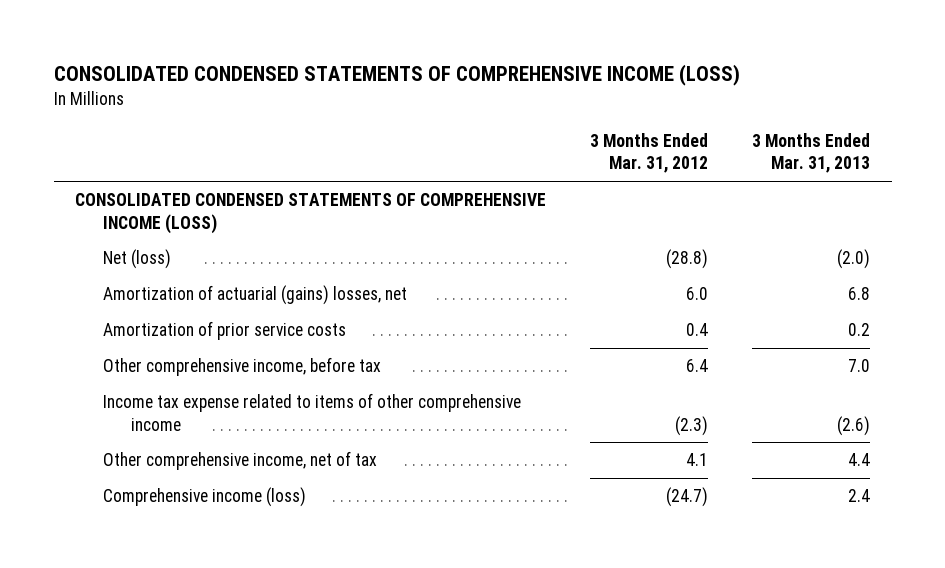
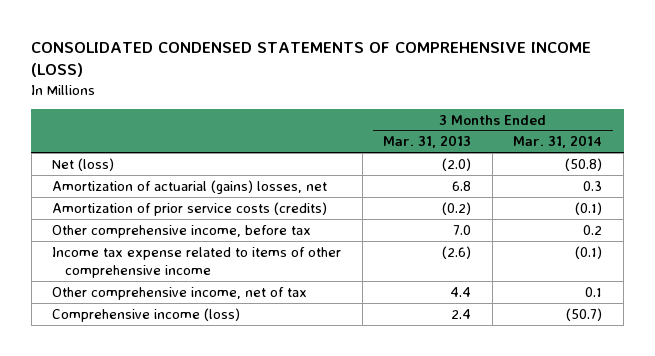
- | 3 Months Ended Mar. 31, 2012 | 3 Months Ended Mar. 31, 2013
+ | 3 Months Ended Mar. 31, 2013 | 3 Months Ended Mar. 31, 2014
- CONSOLIDATED CONDENSED STATEMENTS OF COMPREHENSIVE INCOME (LOSS)
- Amortization of prior service costs | 0.4 | 0.2
+ Amortization of prior service costs (credits) | (0.2) | (0.1)

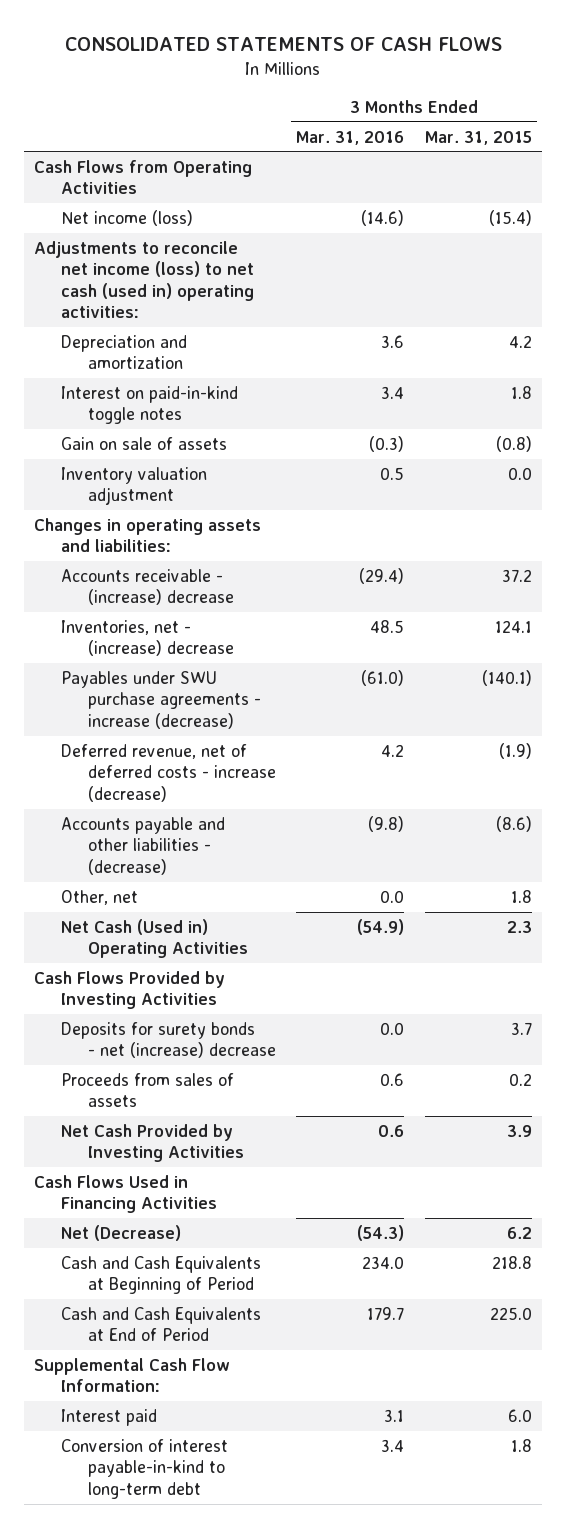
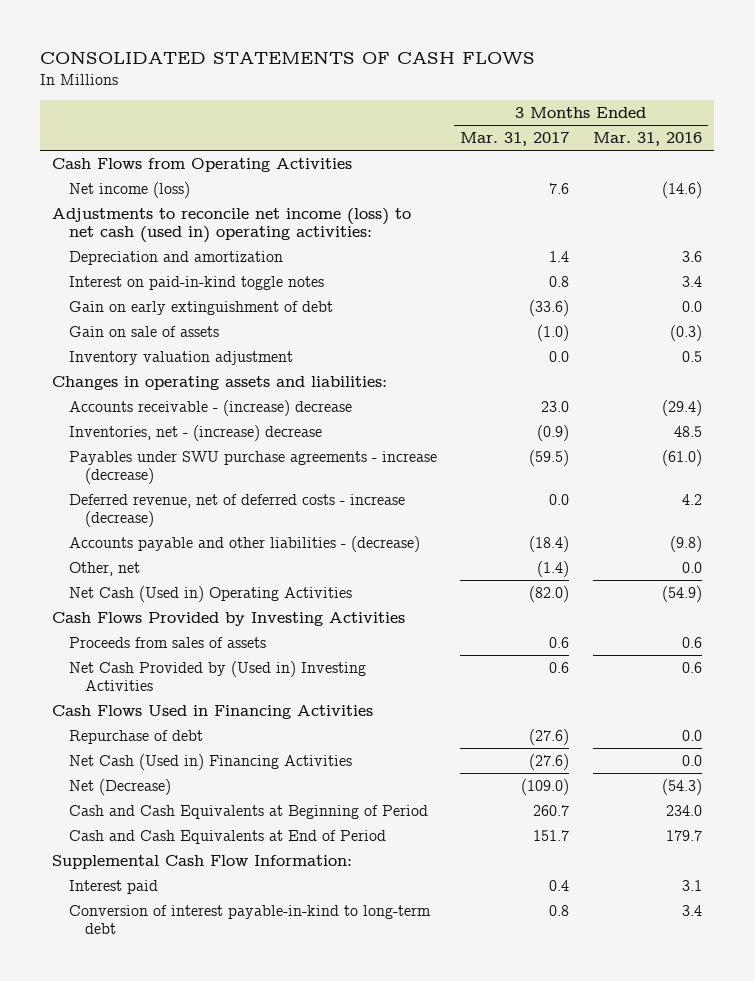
- | 3 Months Ended Mar. 31, 2016 | 3 Months Ended Mar. 31, 2015
+ | 3 Months Ended Mar. 31, 2017 | 3 Months Ended Mar. 31, 2016
+ Gain on early extinguishment of debt | (33.6) | 0.0
- Deposits for surety bonds - net (increase) decrease | 0.0 | 3.7
- Net Cash Provided by Investing Activities | 0.6 | 3.9
+ Net Cash Provided by (Used in) Investing Activities | 0.6 | 0.6
+ Repurchase of debt | (27.6) | 0.0
+ Net Cash (Used in) Financing Activities | (27.6) | 0.0

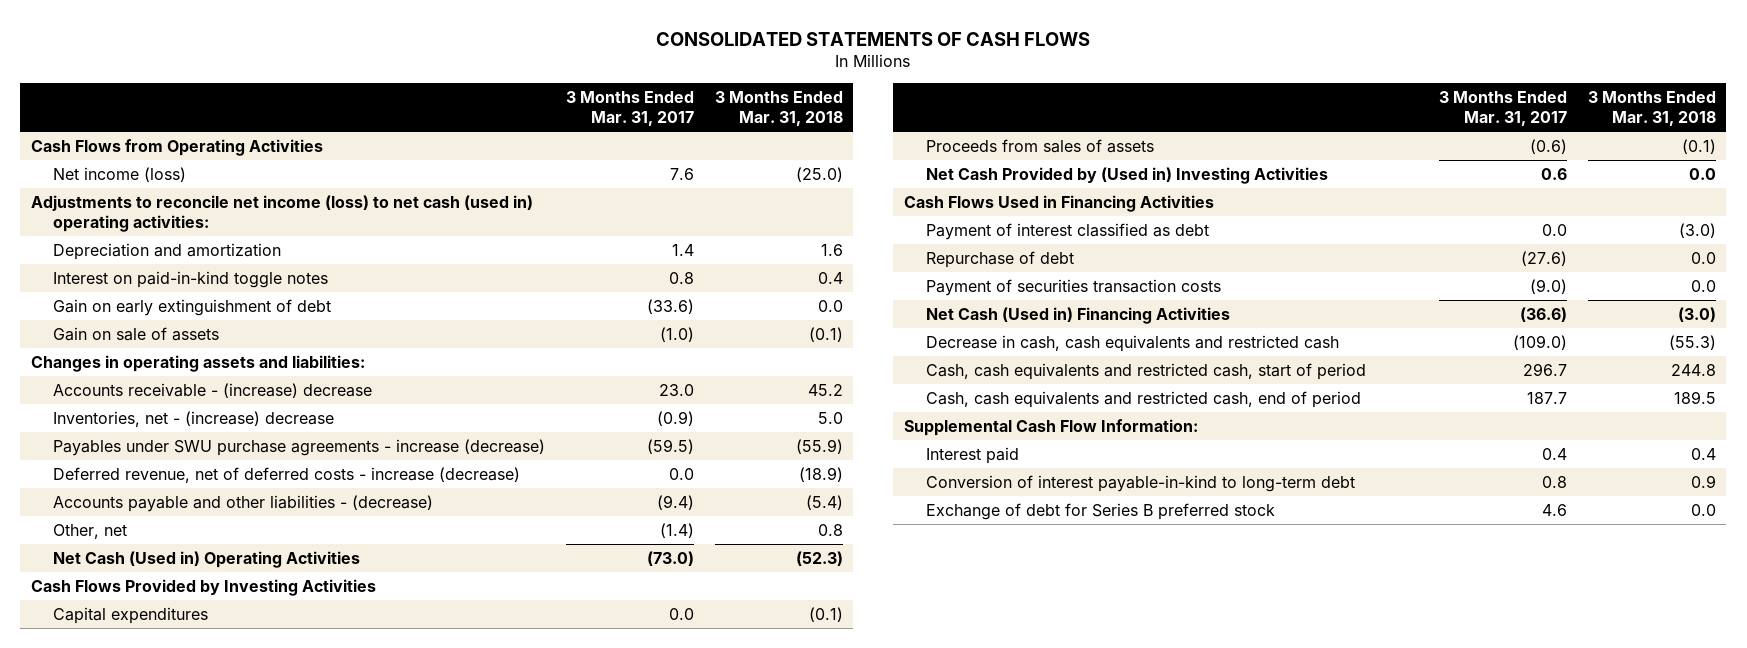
- | 3 Months Ended Mar. 31, 2017 | 3 Months Ended Mar. 31, 2016
+ | 3 Months Ended Mar. 31, 2017 | 3 Months Ended Mar. 31, 2018
- Inventory valuation adjustment | 0.0 | 0.5
- Accounts payable and other liabilities - (decrease) | (18.4) | (9.8)
+ Accounts payable and other liabilities - (decrease) | (9.4) | (5.4)
- Net Cash (Used in) Operating Activities | (82.0) | (54.9)
+ Net Cash (Used in) Operating Activities | (73.0) | (52.3)
- Proceeds from sales of assets | 0.6 | 0.6
+ Capital expenditures | 0.0 | (0.1)
+ Proceeds from sales of assets | (0.6) | (0.1)
+ Payment of interest classified as debt | 0.0 | (3.0)
- Net Cash (Used in) Financing Activities | (27.6) | 0.0
- Net (Decrease) | (109.0) | (54.3)
- Cash and Cash Equivalents at Beginning of Period | 260.7 | 234.0
- Cash and Cash Equivalents at End of Period | 151.7 | 179.7
+ Payment of securities transaction costs | (9.0) | 0.0
+ Net Cash (Used in) Financing Activities | (36.6) | (3.0)
+ Decrease in cash, cash equivalents and restricted cash | (109.0) | (55.3)
+ Cash, cash equivalents and restricted cash, start of period | 296.7 | 244.8
+ Cash, cash equivalents and restricted cash, end of period | 187.7 | 189.5
+ Exchange of debt for Series B preferred stock | 4.6 | 0.0

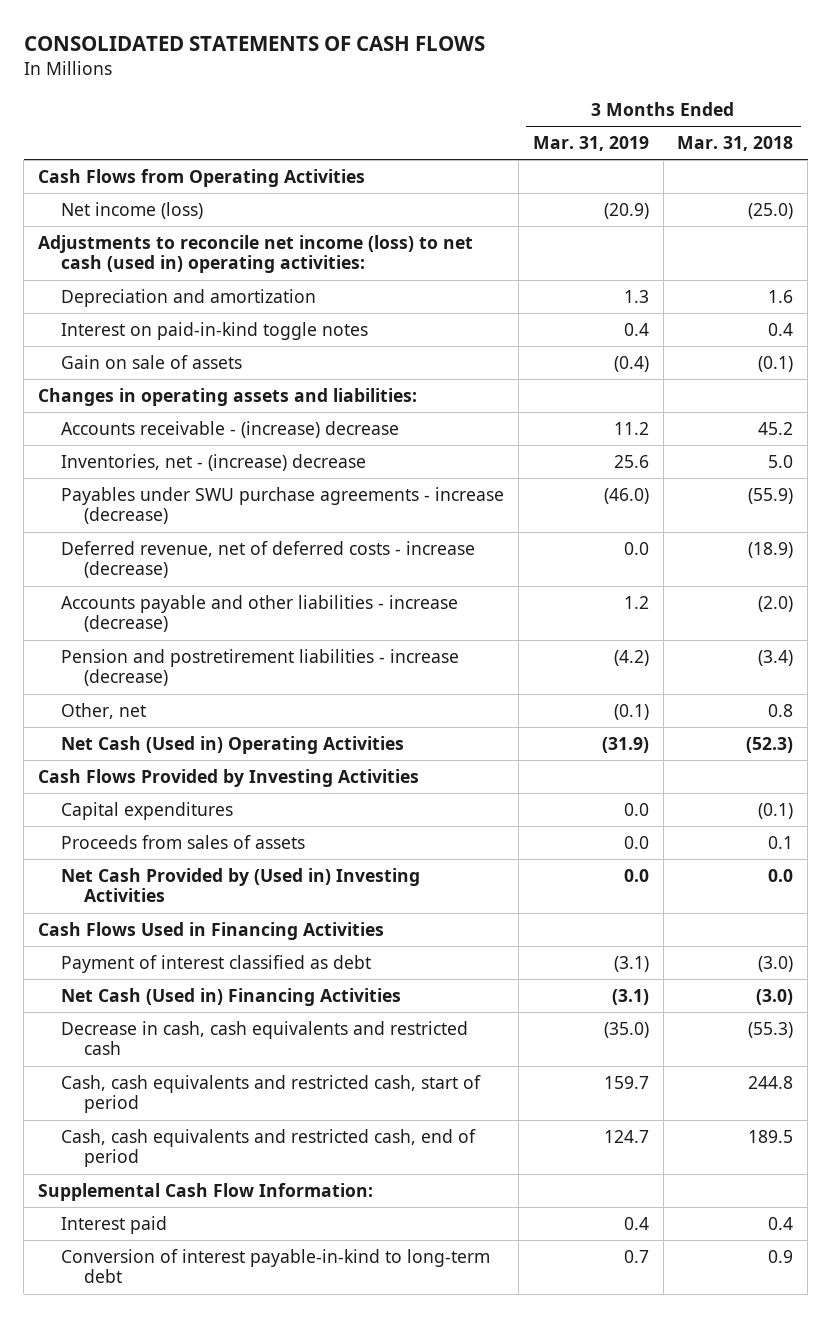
- | 3 Months Ended Mar. 31, 2017 | 3 Months Ended Mar. 31, 2018
+ | 3 Months Ended Mar. 31, 2019 | 3 Months Ended Mar. 31, 2018
- Gain on early extinguishment of debt | (33.6) | 0.0
- Accounts payable and other liabilities - (decrease) | (9.4) | (5.4)
+ Accounts payable and other liabilities - increase (decrease) | 1.2 | (2.0)
+ Pension and postretirement liabilities - increase (decrease) | (4.2) | (3.4)
- Proceeds from sales of assets | (0.6) | (0.1)
+ Proceeds from sales of assets | 0.0 | 0.1
- Repurchase of debt | (27.6) | 0.0
- Payment of securities transaction costs | (9.0) | 0.0
- Exchange of debt for Series B preferred stock | 4.6 | 0.0

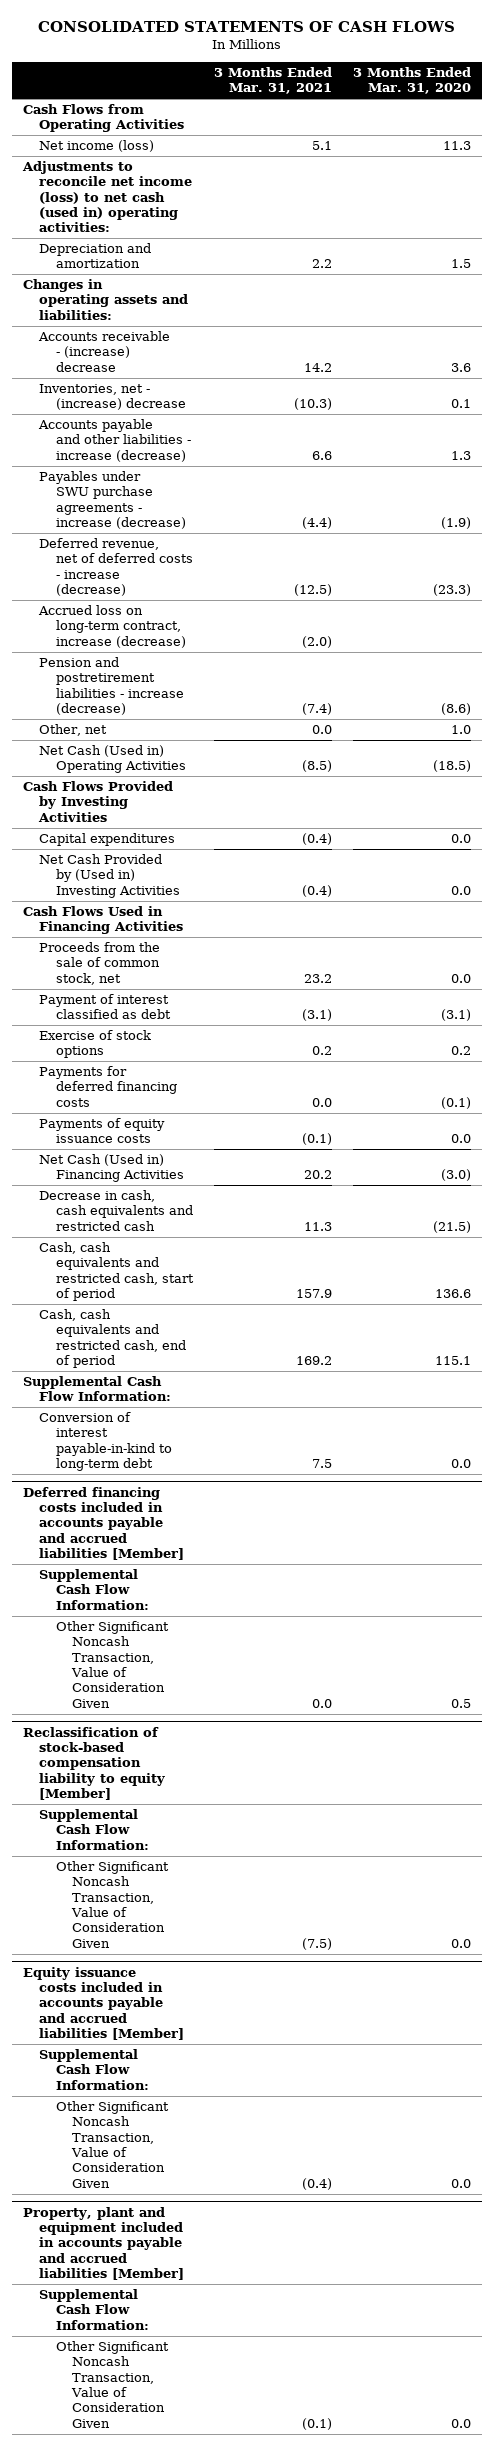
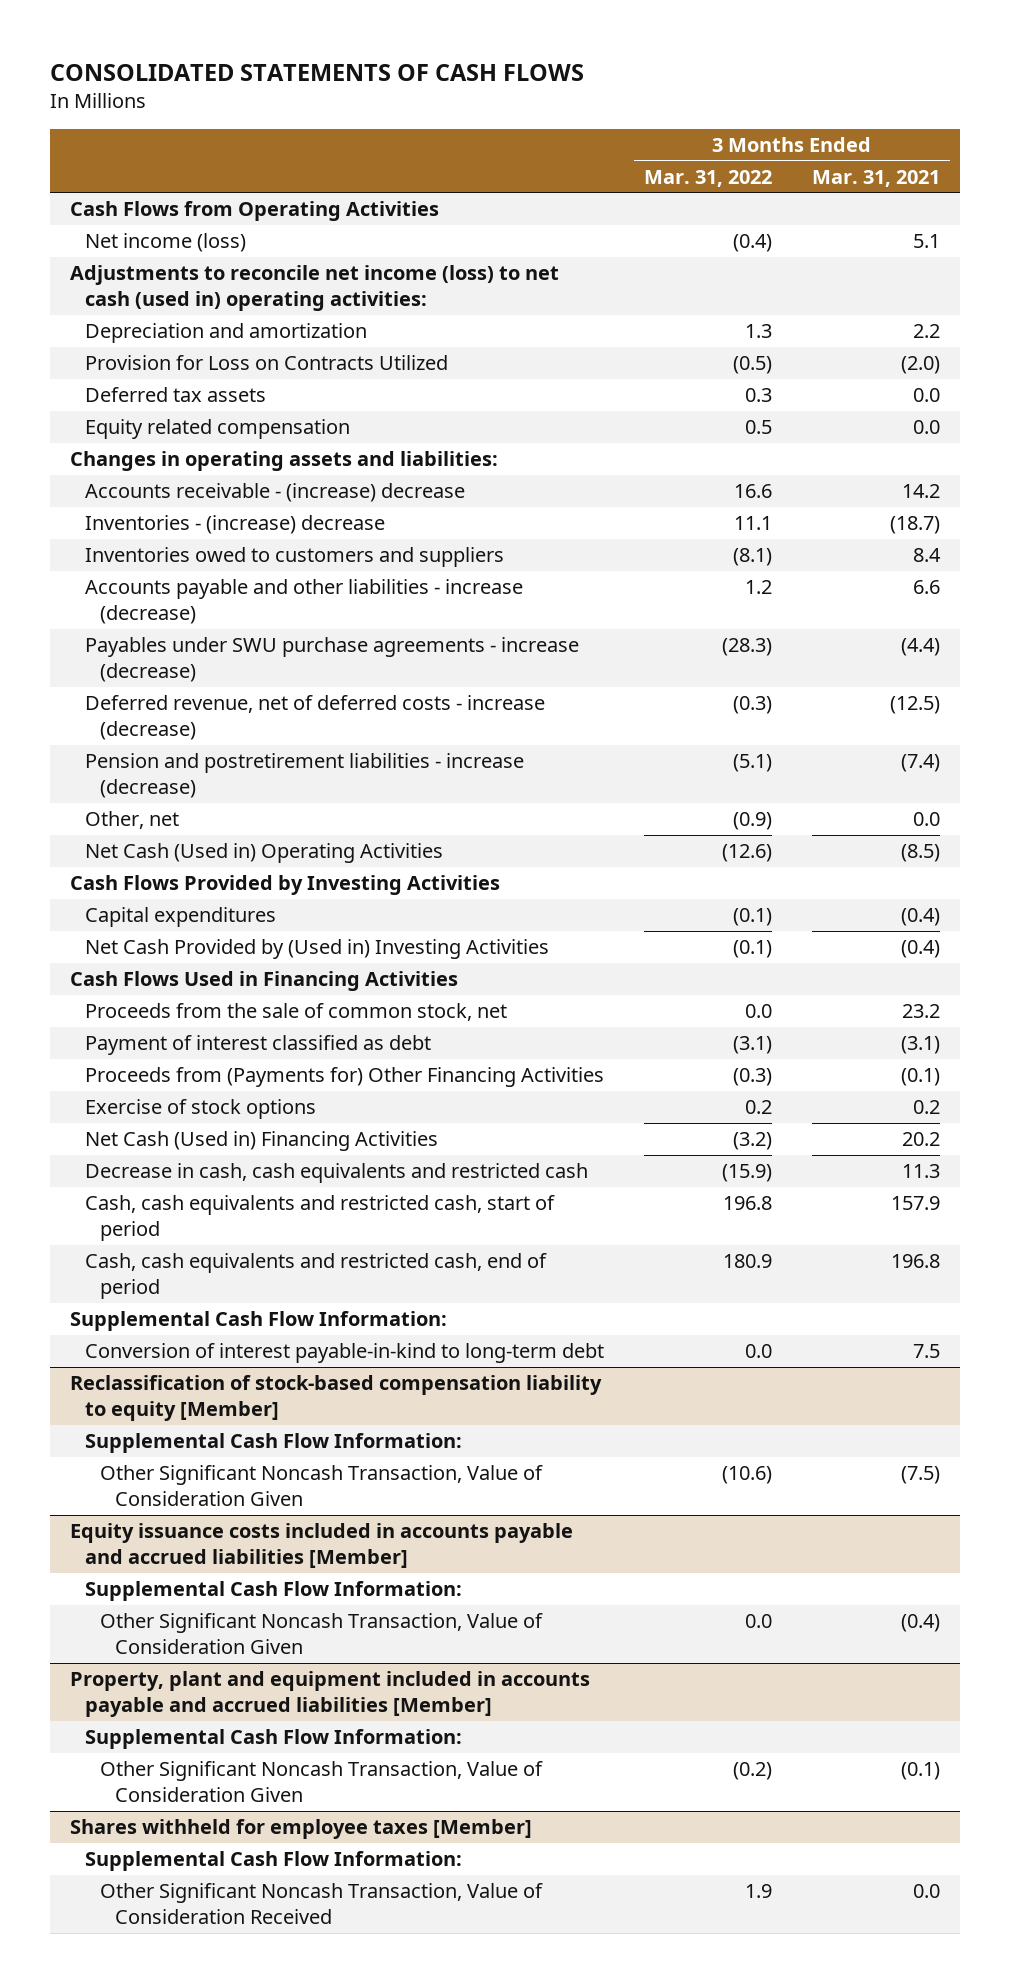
- | 3 Months Ended Mar. 31, 2021 | 3 Months Ended Mar. 31, 2020
+ | 3 Months Ended Mar. 31, 2022 | 3 Months Ended Mar. 31, 2021
+ Provision for Loss on Contracts Utilized | (0.5) | (2.0)
+ Deferred tax assets | 0.3 | 0.0
+ Equity related compensation | 0.5 | 0.0
- Inventories, net - (increase) decrease | (10.3) | 0.1
+ Inventories - (increase) decrease | 11.1 | (18.7)
+ Inventories owed to customers and suppliers | (8.1) | 8.4
- Accrued loss on long-term contract, increase (decrease) | (2.0) |
+ Proceeds from (Payments for) Other Financing Activities | (0.3) | (0.1)
- Payments for deferred financing costs | 0.0 | (0.1)
- Payments of equity issuance costs | (0.1) | 0.0
- Cash, cash equivalents and restricted cash, end of period | 169.2 | 115.1
+ Cash, cash equivalents and restricted cash, end of period | 180.9 | 196.8
- Deferred financing costs included in accounts payable and accrued liabilities [Member]
- Supplemental Cash Flow Information:
- Other Significant Noncash Transaction, Value of Consideration Given | 0.0 | 0.5
+ Shares withheld for employee taxes [Member]
+ Supplemental Cash Flow Information:
+ Other Significant Noncash Transaction, Value of Consideration Received | 1.9 | 0.0

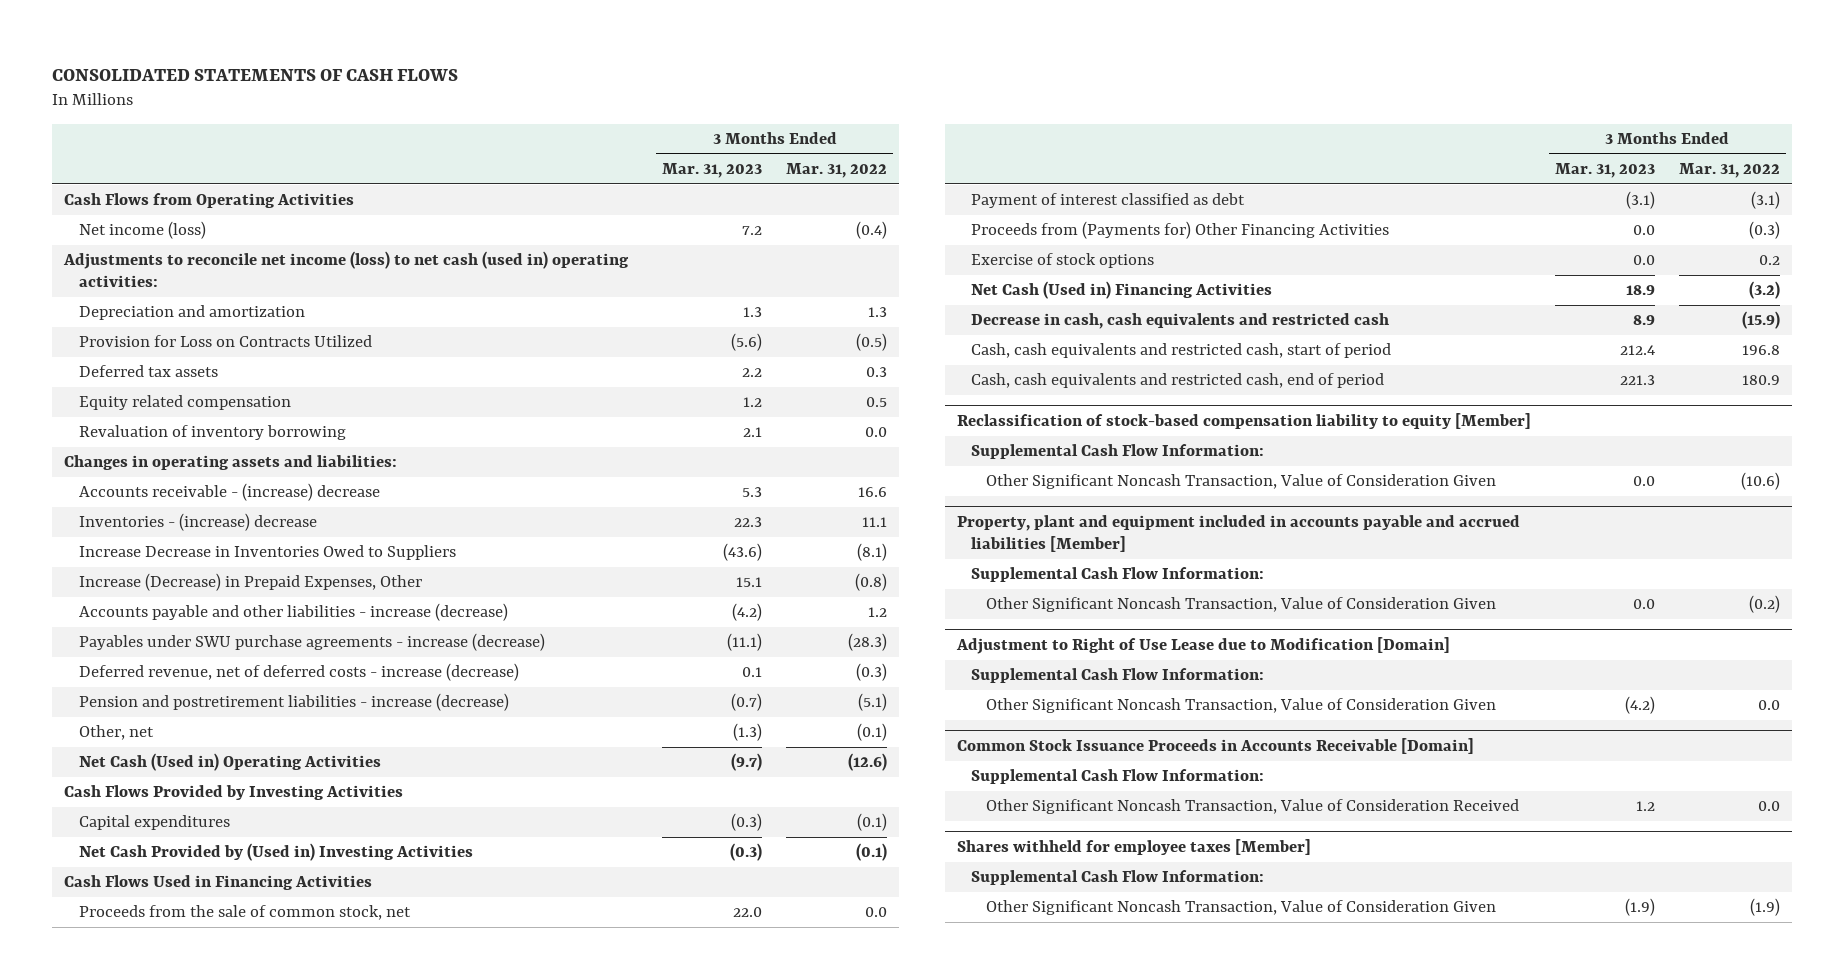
- | 3 Months Ended Mar. 31, 2022 | 3 Months Ended Mar. 31, 2021
+ | 3 Months Ended Mar. 31, 2023 | 3 Months Ended Mar. 31, 2022
+ Revaluation of inventory borrowing | 2.1 | 0.0
- Inventories owed to customers and suppliers | (8.1) | 8.4
+ Increase Decrease in Inventories Owed to Suppliers | (43.6) | (8.1)
+ Increase (Decrease) in Prepaid Expenses, Other | 15.1 | (0.8)
- Other, net | (0.9) | 0.0
+ Other, net | (1.3) | (0.1)
- Supplemental Cash Flow Information:
- Conversion of interest payable-in-kind to long-term debt | 0.0 | 7.5
- Equity issuance costs included in accounts payable and accrued liabilities [Member]
- Supplemental Cash Flow Information:
- Other Significant Noncash Transaction, Value of Consideration Given | 0.0 | (0.4)
+ Adjustment to Right of Use Lease due to Modification [Domain]
+ Supplemental Cash Flow Information:
+ Other Significant Noncash Transaction, Value of Consideration Given | (4.2) | 0.0
+ Common Stock Issuance Proceeds in Accounts Receivable [Domain]
+ Supplemental Cash Flow Information:
+ Other Significant Noncash Transaction, Value of Consideration Received | 1.2 | 0.0
@ Shares withheld for employee taxes [Member]
- Other Significant Noncash Transaction, Value of Consideration Received | 1.9 | 0.0
+ Other Significant Noncash Transaction, Value of Consideration Given | (1.9) | (1.9)

